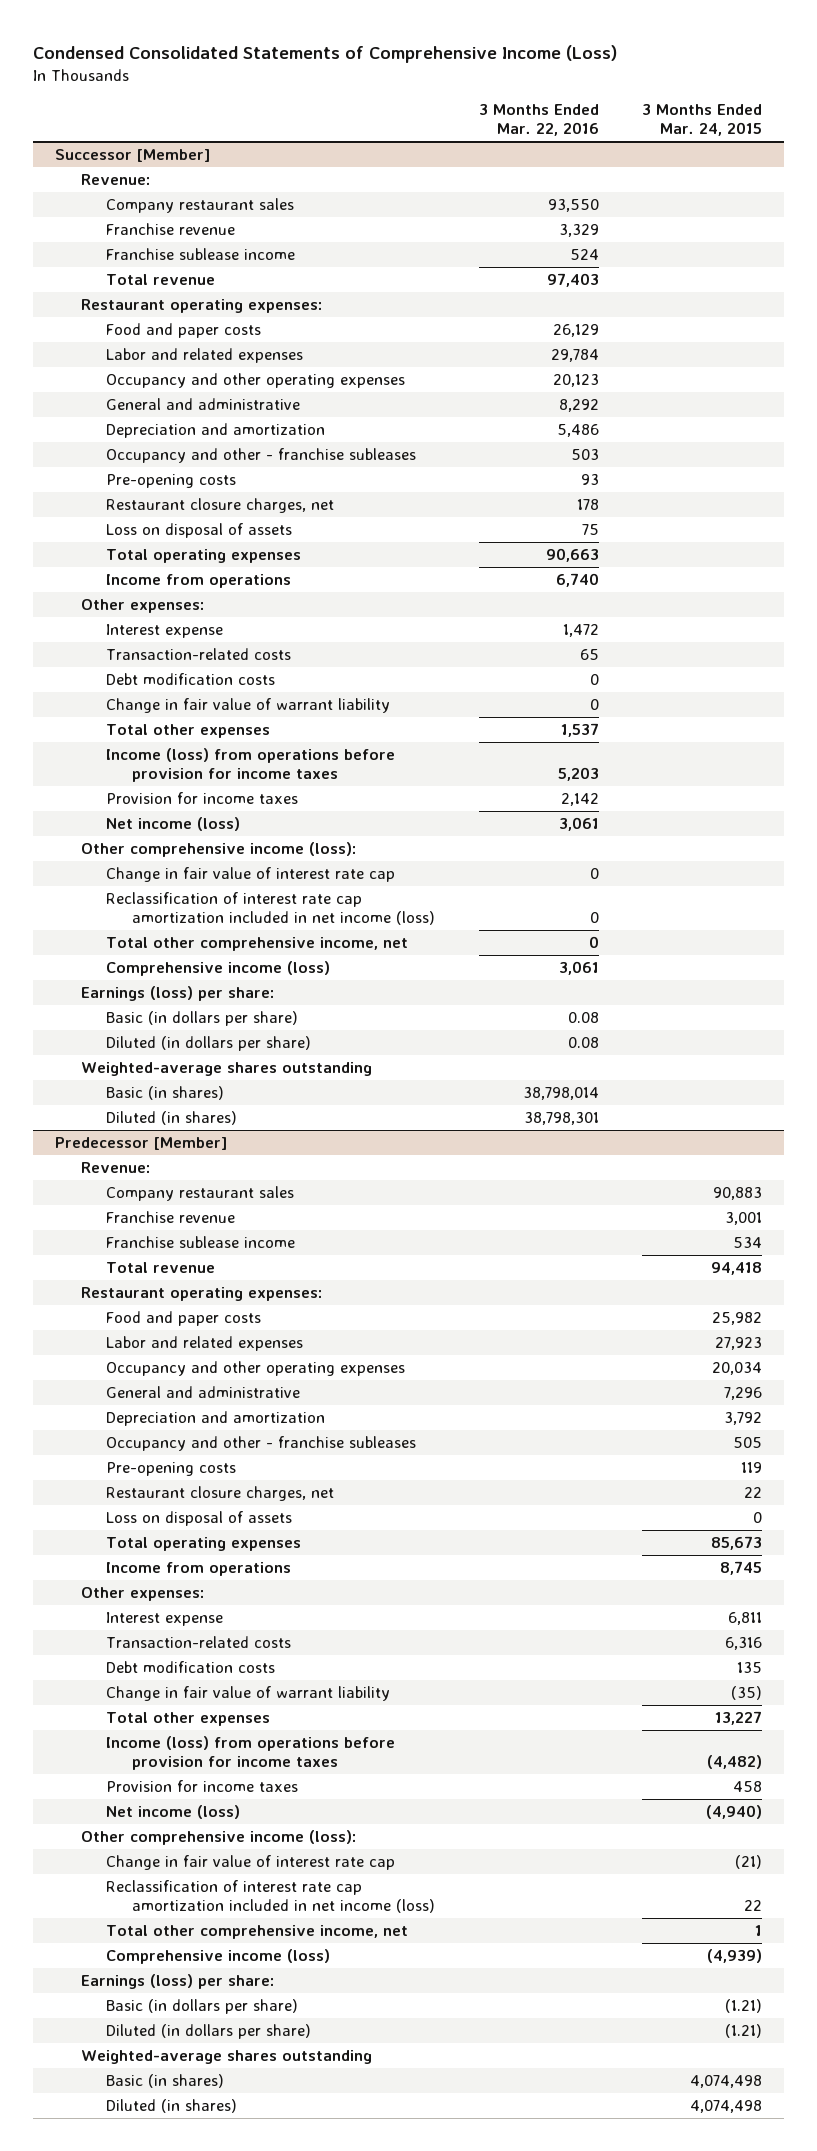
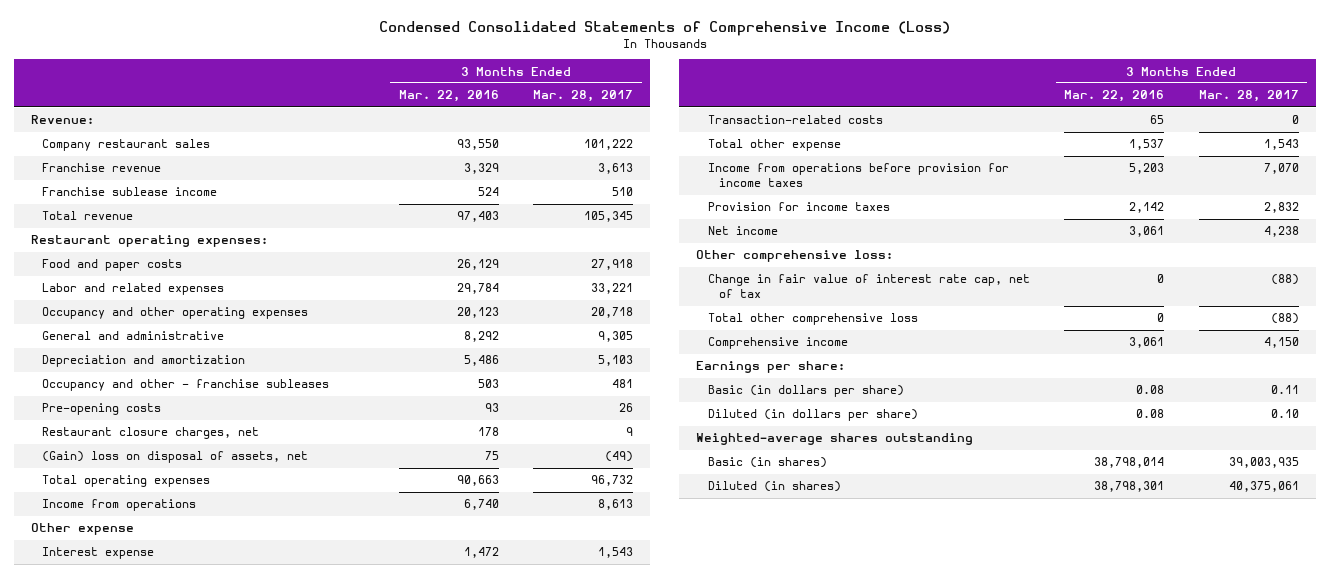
- | 3 Months Ended Mar. 22, 2016 | 3 Months Ended Mar. 24, 2015
+ | 3 Months Ended Mar. 22, 2016 | 3 Months Ended Mar. 28, 2017
- Successor [Member]
- Loss on disposal of assets | 75 |
+ (Gain) loss on disposal of assets, net | 75 | (49)
- Other expenses:
+ Other expense
- Debt modification costs | 0 |
- Change in fair value of warrant liability | 0 |
- Total other expenses | 1,537 |
- Income (loss) from operations before provision for income taxes | 5,203 |
+ Total other expense | 1,537 | 1,543
+ Income from operations before provision for income taxes | 5,203 | 7,070
- Net income (loss) | 3,061 |
- Other comprehensive income (loss):
- Change in fair value of interest rate cap | 0 |
- Reclassification of interest rate cap amortization included in net income (loss) | 0 |
- Total other comprehensive income, net | 0 |
- Comprehensive income (loss) | 3,061 |
- Earnings (loss) per share:
+ Net income | 3,061 | 4,238
+ Other comprehensive loss:
+ Change in fair value of interest rate cap, net of tax | 0 | (88)
+ Total other comprehensive loss | 0 | (88)
+ Comprehensive income | 3,061 | 4,150
+ Earnings per share:
- Predecessor [Member]
- Revenue:
- Company restaurant sales | | 90,883
- Franchise revenue | | 3,001
- Franchise sublease income | | 534
- Total revenue | | 94,418
- Restaurant operating expenses:
- Food and paper costs | | 25,982
- Labor and related expenses | | 27,923
- Occupancy and other operating expenses | | 20,034
- General and administrative | | 7,296
- Depreciation and amortization | | 3,792
- Occupancy and other - franchise subleases | | 505
- Pre-opening costs | | 119
- Restaurant closure charges, net | | 22
- Loss on disposal of assets | | 0
- Total operating expenses | | 85,673
- Income from operations | | 8,745
- Other expenses:
- Interest expense | | 6,811
- Transaction-related costs | | 6,316
- Debt modification costs | | 135
- Change in fair value of warrant liability | | (35)
- Total other expenses | | 13,227
- Income (loss) from operations before provision for income taxes | | (4,482)
- Provision for income taxes | | 458
- Net income (loss) | | (4,940)
- Other comprehensive income (loss):
- Change in fair value of interest rate cap | | (21)
- Reclassification of interest rate cap amortization included in net income (loss) | | 22
- Total other comprehensive income, net | | 1
- Comprehensive income (loss) | | (4,939)
- Earnings (loss) per share:
- Basic (in dollars per share) | | (1.21)
- Diluted (in dollars per share) | | (1.21)
- Weighted-average shares outstanding
- Basic (in shares) | | 4,074,498
- Diluted (in shares) | | 4,074,498

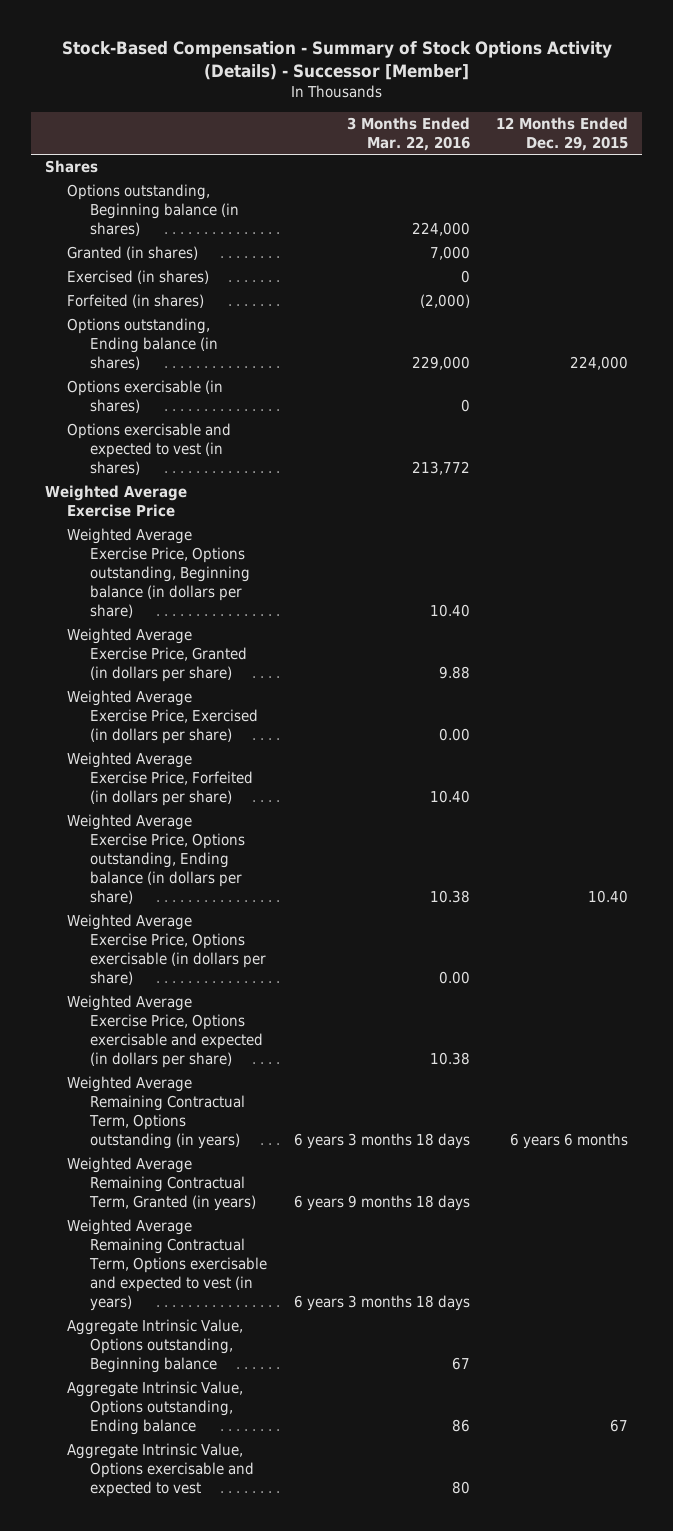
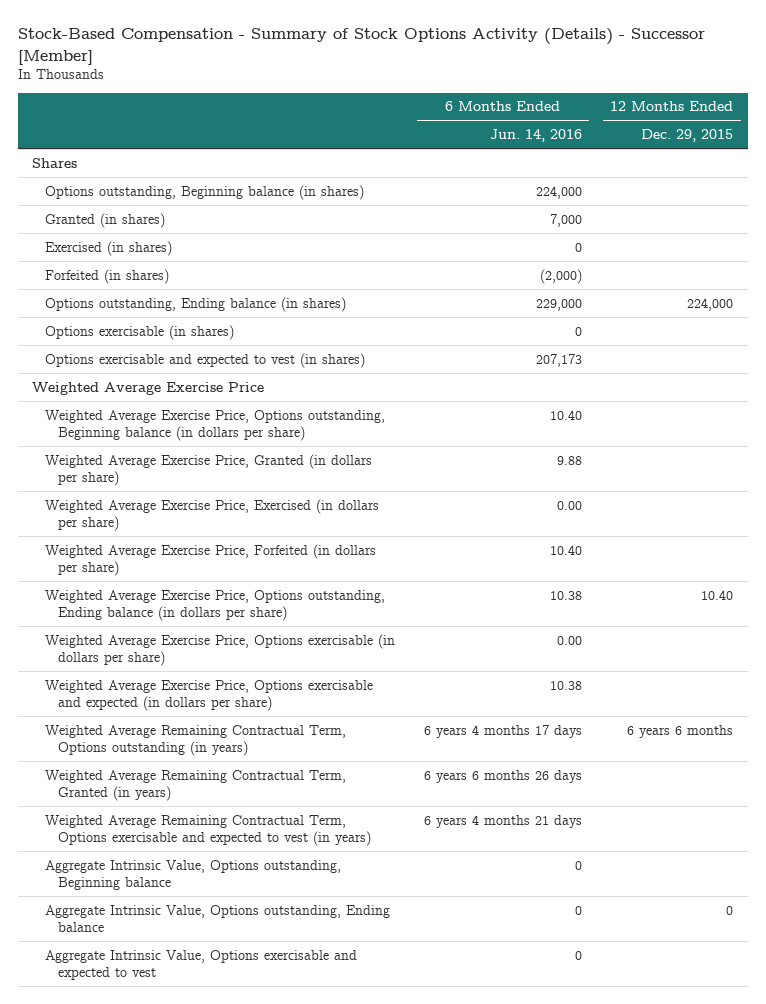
- | 3 Months Ended Mar. 22, 2016 | 12 Months Ended Dec. 29, 2015
+ | 6 Months Ended Jun. 14, 2016 | 12 Months Ended Dec. 29, 2015
- Aggregate Intrinsic Value, Options outstanding, Ending balance | 86 | 67
+ Aggregate Intrinsic Value, Options outstanding, Ending balance | 0 | 0

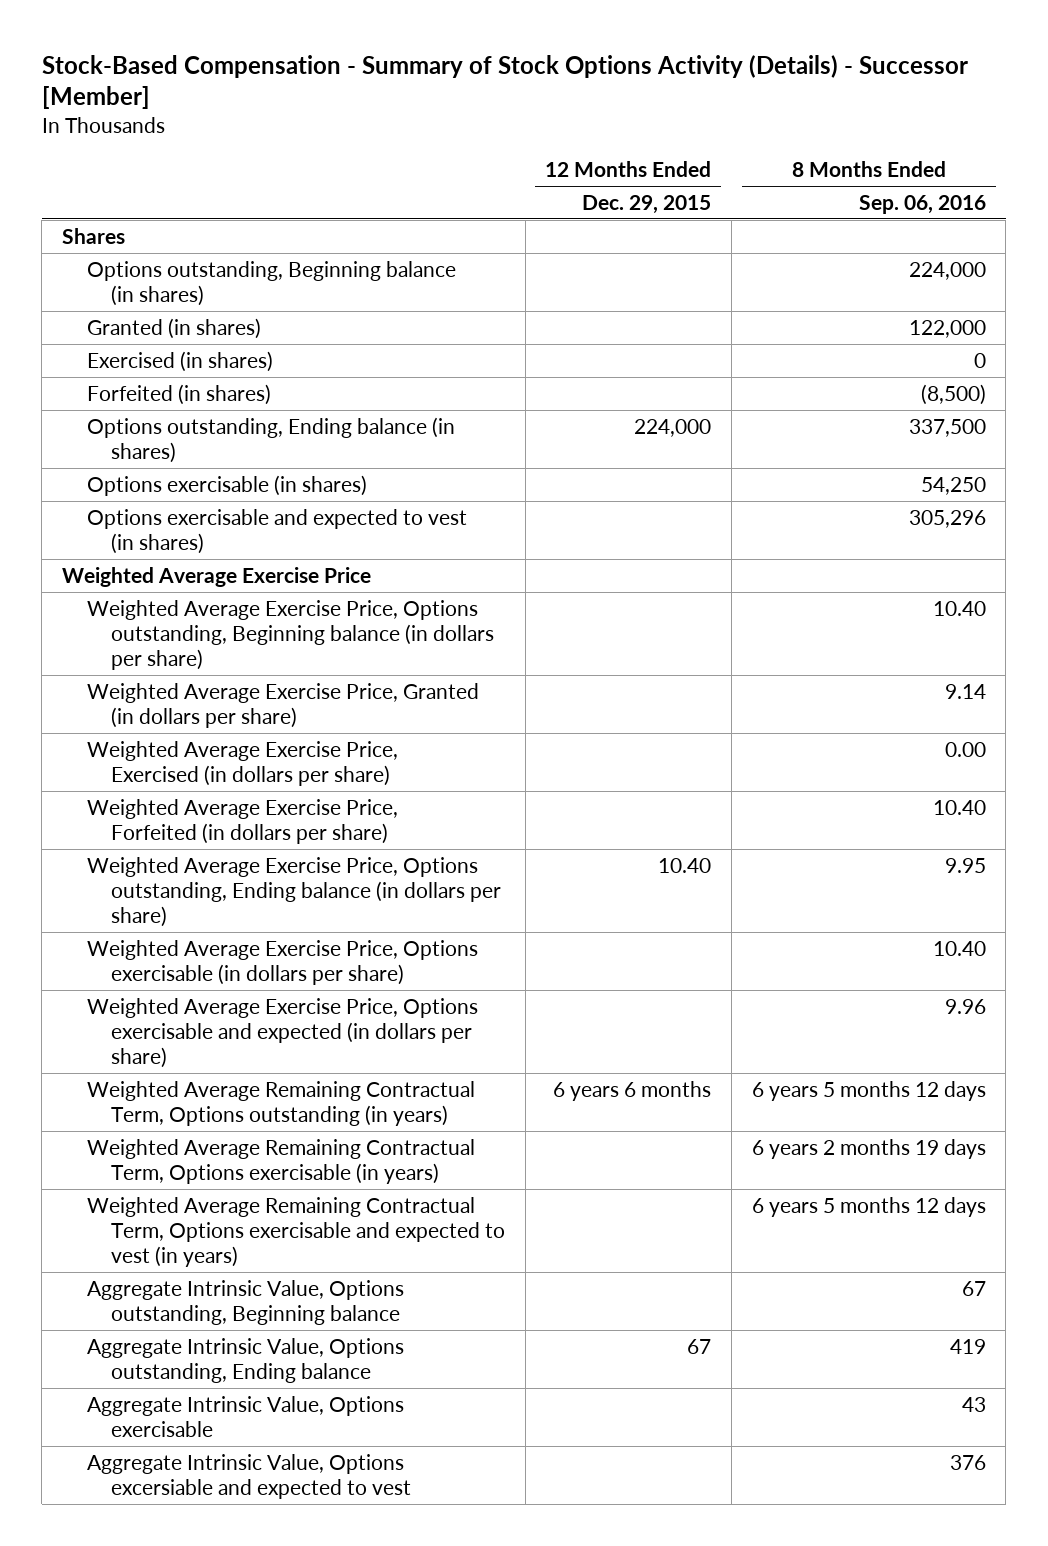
- | 6 Months Ended Jun. 14, 2016 | 12 Months Ended Dec. 29, 2015
+ | 12 Months Ended Dec. 29, 2015 | 8 Months Ended Sep. 06, 2016
- Weighted Average Remaining Contractual Term, Granted (in years) | 6 years 6 months 26 days |
+ Weighted Average Remaining Contractual Term, Options exercisable (in years) | | 6 years 2 months 19 days
- Aggregate Intrinsic Value, Options outstanding, Ending balance | 0 | 0
- Aggregate Intrinsic Value, Options exercisable and expected to vest | 0 |
+ Aggregate Intrinsic Value, Options outstanding, Ending balance | 67 | 419
+ Aggregate Intrinsic Value, Options exercisable | | 43
+ Aggregate Intrinsic Value, Options excersiable and expected to vest | | 376

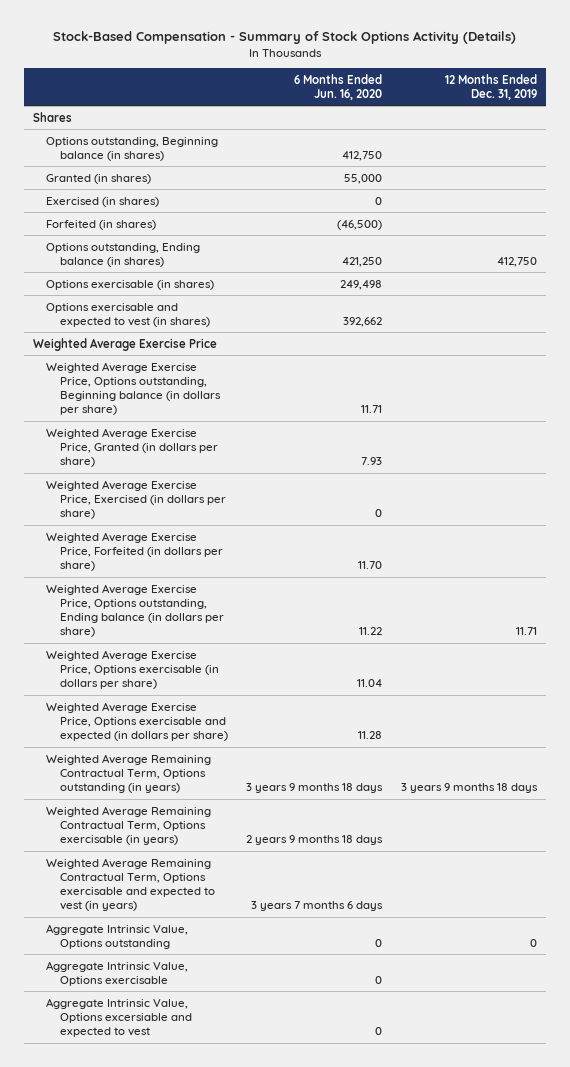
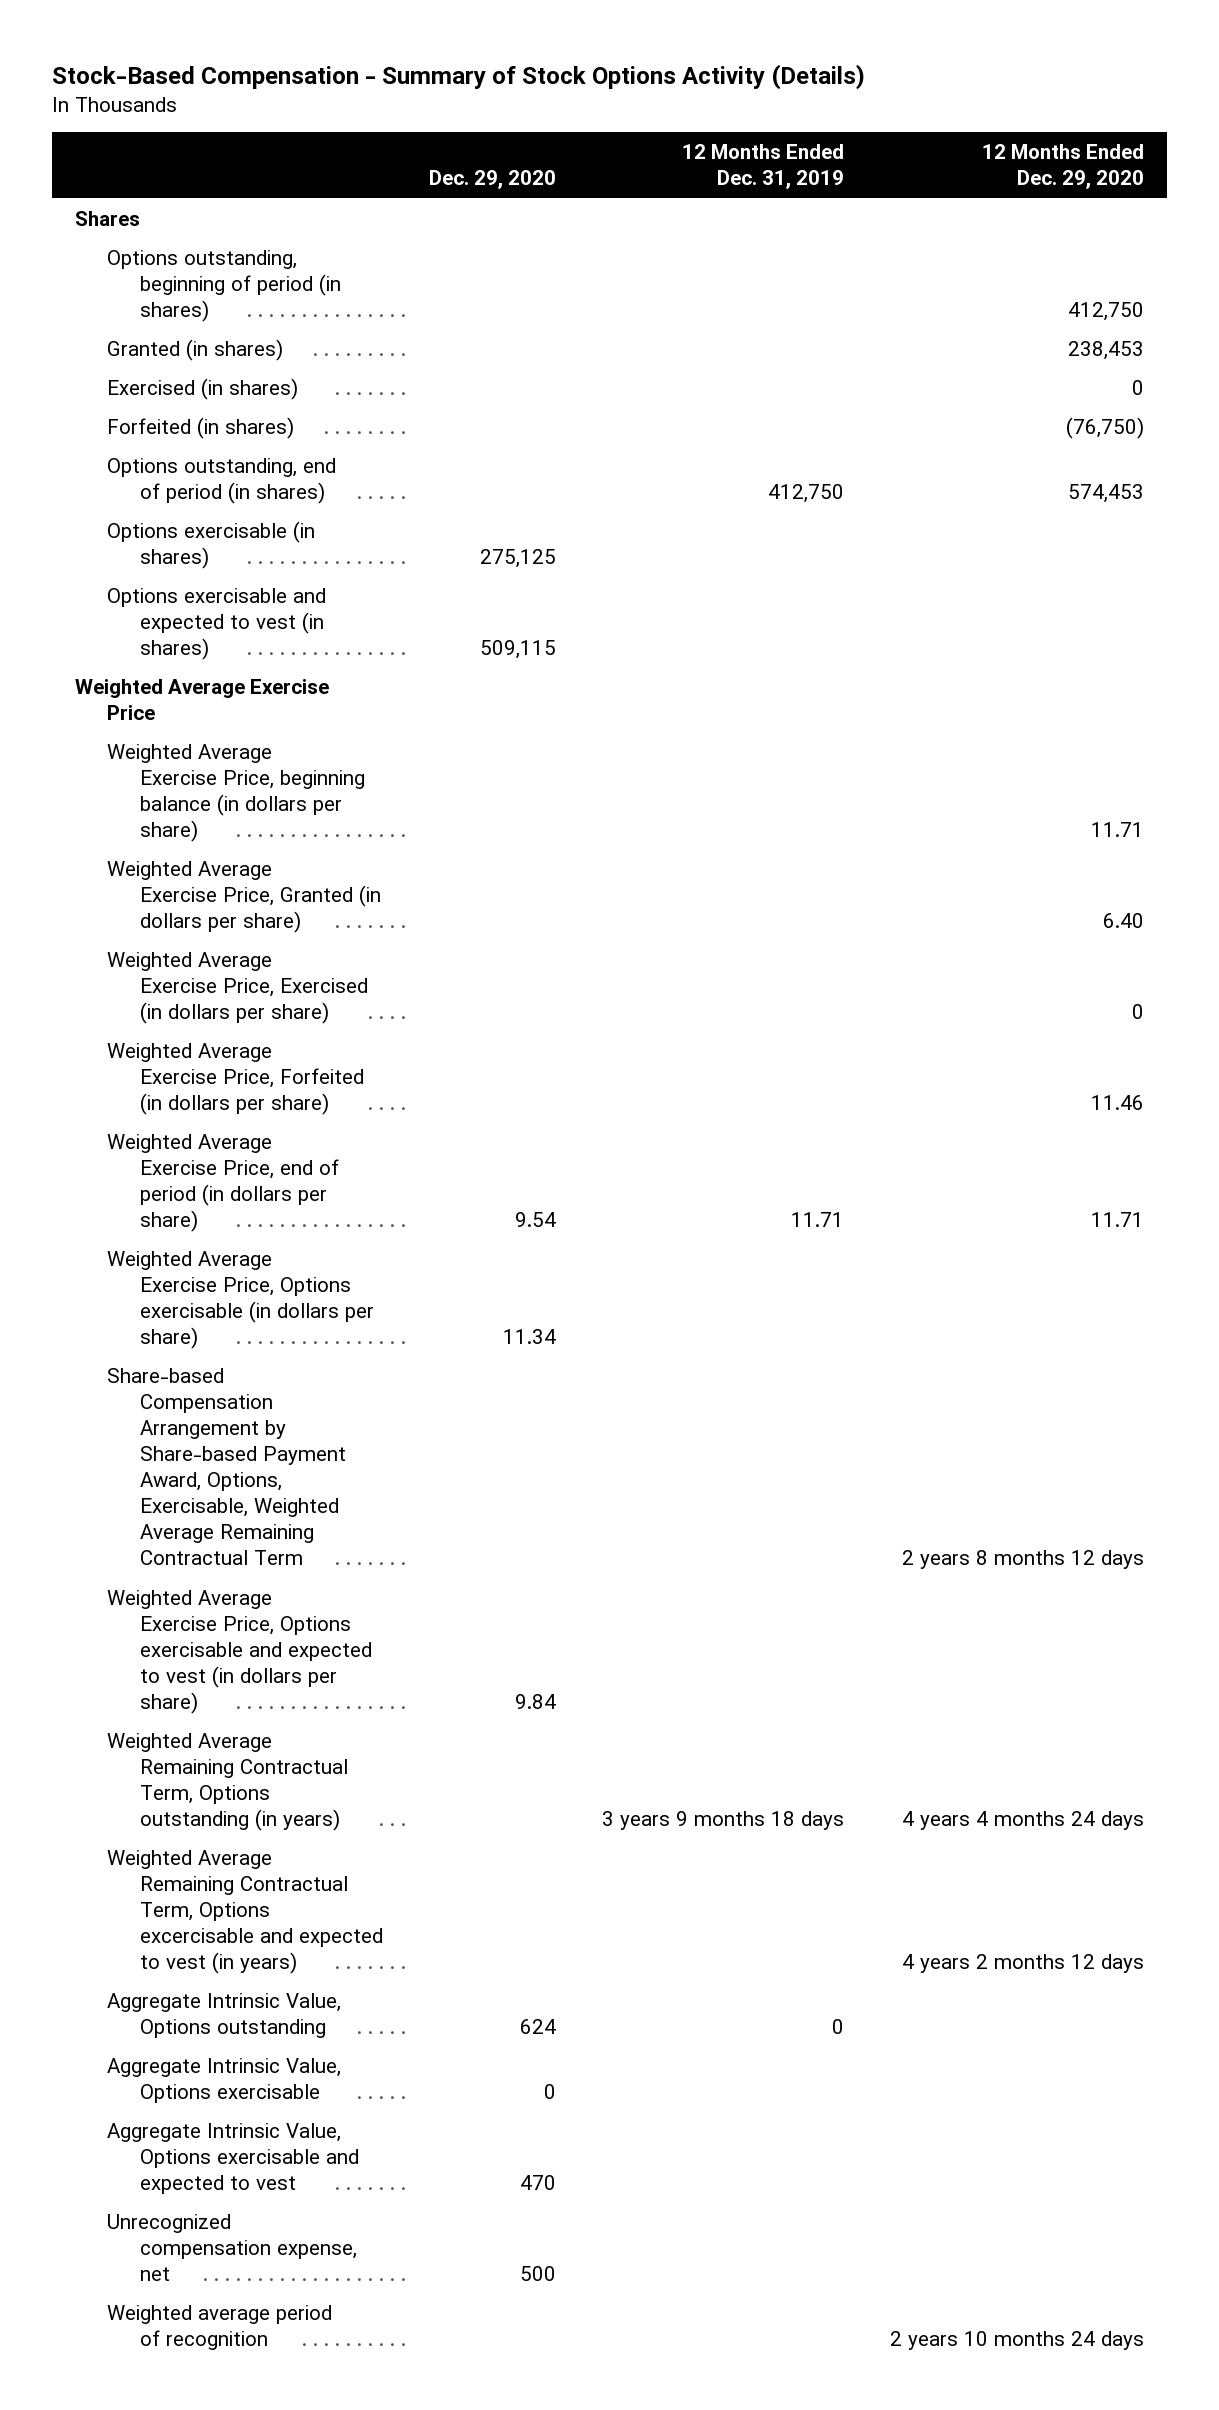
- | 6 Months Ended Jun. 16, 2020 | 12 Months Ended Dec. 31, 2019
+ | Dec. 29, 2020 | 12 Months Ended Dec. 31, 2019 | 12 Months Ended Dec. 29, 2020
- Options outstanding, Beginning balance (in shares) | 412,750 |
+ Options outstanding, beginning of period (in shares) | | | 412,750
- Options outstanding, Ending balance (in shares) | 421,250 | 412,750
+ Options outstanding, end of period (in shares) | | 412,750 | 574,453
- Weighted Average Exercise Price, Options outstanding, Beginning balance (in dollars per share) | 11.71 |
+ Weighted Average Exercise Price, beginning balance (in dollars per share) | | | 11.71
- Weighted Average Exercise Price, Options outstanding, Ending balance (in dollars per share) | 11.22 | 11.71
+ Weighted Average Exercise Price, end of period (in dollars per share) | 9.54 | 11.71 | 11.71
- Weighted Average Exercise Price, Options exercisable and expected (in dollars per share) | 11.28 |
+ Share-based Compensation Arrangement by Share-based Payment Award, Options, Exercisable, Weighted Average Remaining Contractual Term | | | 2 years 8 months 12 days
+ Weighted Average Exercise Price, Options exercisable and expected to vest (in dollars per share) | 9.84 | |
- Weighted Average Remaining Contractual Term, Options exercisable (in years) | 2 years 9 months 18 days |
- Weighted Average Remaining Contractual Term, Options exercisable and expected to vest (in years) | 3 years 7 months 6 days |
+ Weighted Average Remaining Contractual Term, Options excercisable and expected to vest (in years) | | | 4 years 2 months 12 days
- Aggregate Intrinsic Value, Options excersiable and expected to vest | 0 |
+ Aggregate Intrinsic Value, Options exercisable and expected to vest | 470 | |
+ Unrecognized compensation expense, net | 500 | |
+ Weighted average period of recognition | | | 2 years 10 months 24 days

